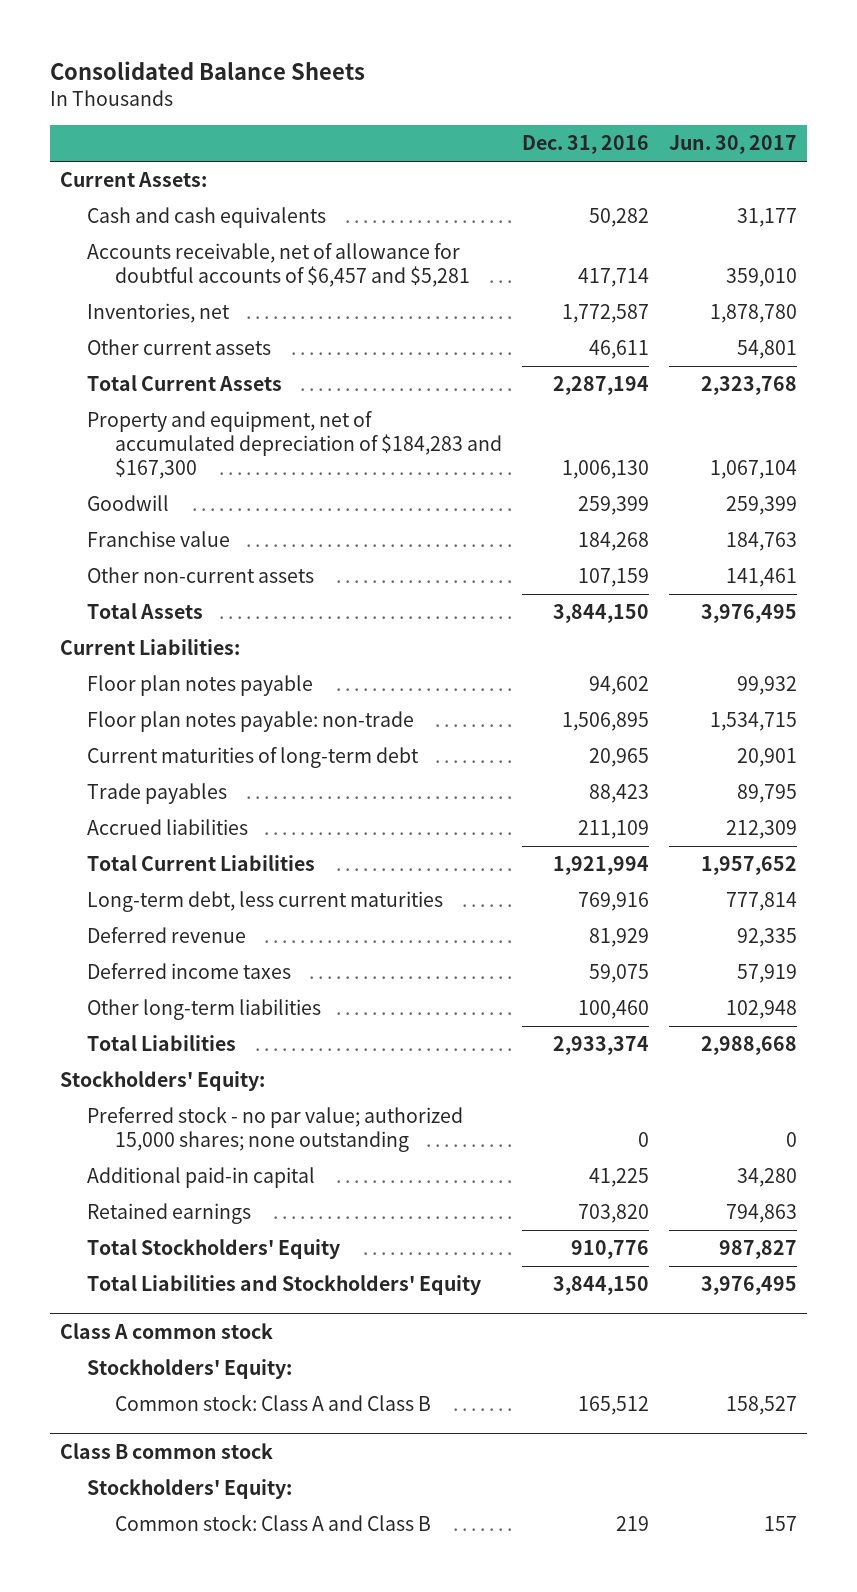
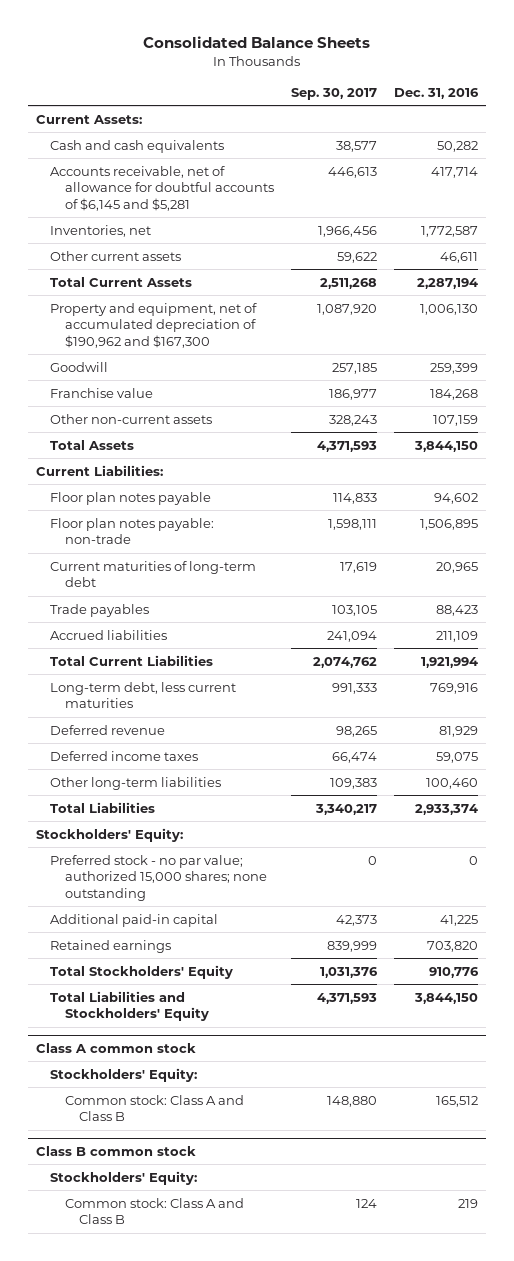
- | Dec. 31, 2016 | Jun. 30, 2017
+ | Sep. 30, 2017 | Dec. 31, 2016
- Accounts receivable, net of allowance for doubtful accounts of $6,457 and $5,281 | 417,714 | 359,010
+ Accounts receivable, net of allowance for doubtful accounts of $6,145 and $5,281 | 446,613 | 417,714
- Property and equipment, net of accumulated depreciation of $184,283 and $167,300 | 1,006,130 | 1,067,104
+ Property and equipment, net of accumulated depreciation of $190,962 and $167,300 | 1,087,920 | 1,006,130

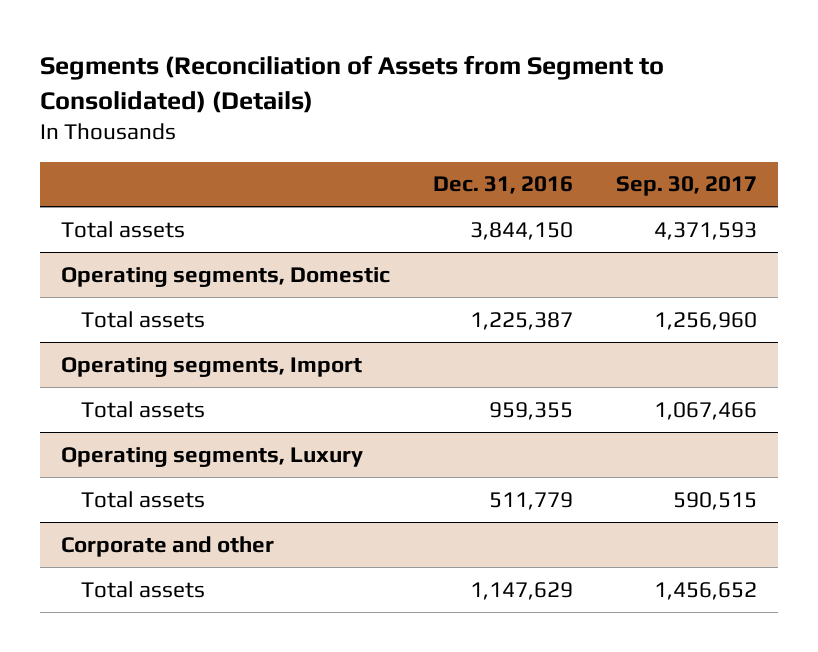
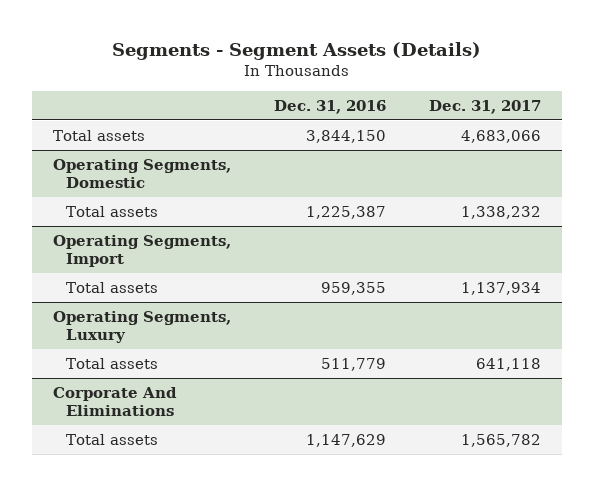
- Segments (Reconciliation of Assets from Segment to Consolidated) (Details)
+ Segments - Segment Assets (Details)
- | Dec. 31, 2016 | Sep. 30, 2017
+ | Dec. 31, 2016 | Dec. 31, 2017
- Operating segments, Domestic
+ Operating Segments, Domestic
- Operating segments, Import
+ Operating Segments, Import
- Operating segments, Luxury
+ Operating Segments, Luxury
- Corporate and other
+ Corporate And Eliminations

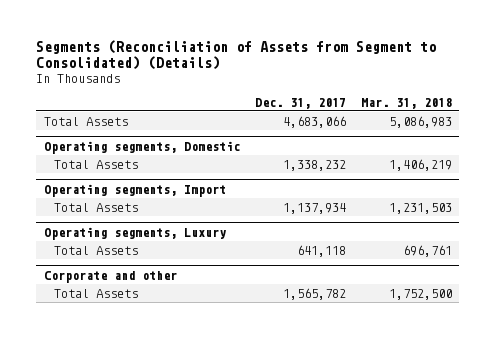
- Segments - Segment Assets (Details)
+ Segments (Reconciliation of Assets from Segment to Consolidated) (Details)
- | Dec. 31, 2016 | Dec. 31, 2017
+ | Dec. 31, 2017 | Mar. 31, 2018
- Total assets | 3,844,150 | 4,683,066
- Operating Segments, Domestic
- Total assets | 1,225,387 | 1,338,232
- Operating Segments, Import
- Total assets | 959,355 | 1,137,934
- Operating Segments, Luxury
- Total assets | 511,779 | 641,118
- Corporate And Eliminations
- Total assets | 1,147,629 | 1,565,782
+ Total Assets | 4,683,066 | 5,086,983
+ Operating segments, Domestic
+ Total Assets | 1,338,232 | 1,406,219
+ Operating segments, Import
+ Total Assets | 1,137,934 | 1,231,503
+ Operating segments, Luxury
+ Total Assets | 641,118 | 696,761
+ Corporate and other
+ Total Assets | 1,565,782 | 1,752,500

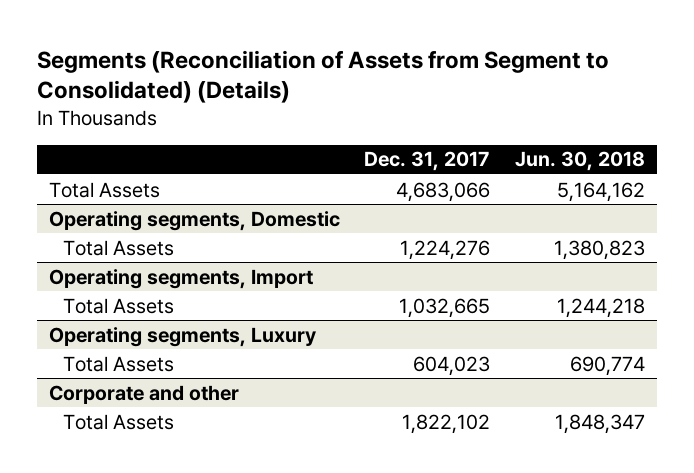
- | Dec. 31, 2017 | Mar. 31, 2018
+ | Dec. 31, 2017 | Jun. 30, 2018
@ Operating segments, Domestic
- Total Assets | 1,338,232 | 1,406,219
+ Total Assets | 1,224,276 | 1,380,823
@ Operating segments, Import
- Total Assets | 1,137,934 | 1,231,503
+ Total Assets | 1,032,665 | 1,244,218
@ Operating segments, Luxury
- Total Assets | 641,118 | 696,761
+ Total Assets | 604,023 | 690,774
@ Corporate and other
- Total Assets | 1,565,782 | 1,752,500
+ Total Assets | 1,822,102 | 1,848,347

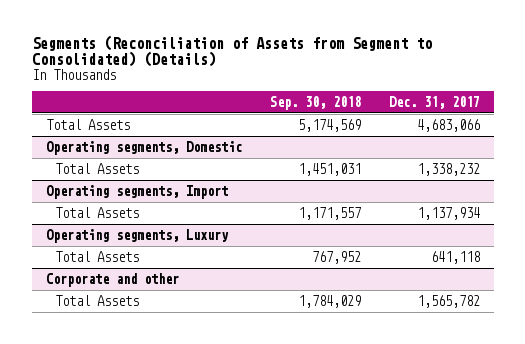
- | Dec. 31, 2017 | Jun. 30, 2018
+ | Sep. 30, 2018 | Dec. 31, 2017
@ Operating segments, Domestic
- Total Assets | 1,224,276 | 1,380,823
+ Total Assets | 1,451,031 | 1,338,232
@ Operating segments, Import
- Total Assets | 1,032,665 | 1,244,218
+ Total Assets | 1,171,557 | 1,137,934
@ Operating segments, Luxury
- Total Assets | 604,023 | 690,774
+ Total Assets | 767,952 | 641,118
@ Corporate and other
- Total Assets | 1,822,102 | 1,848,347
+ Total Assets | 1,784,029 | 1,565,782

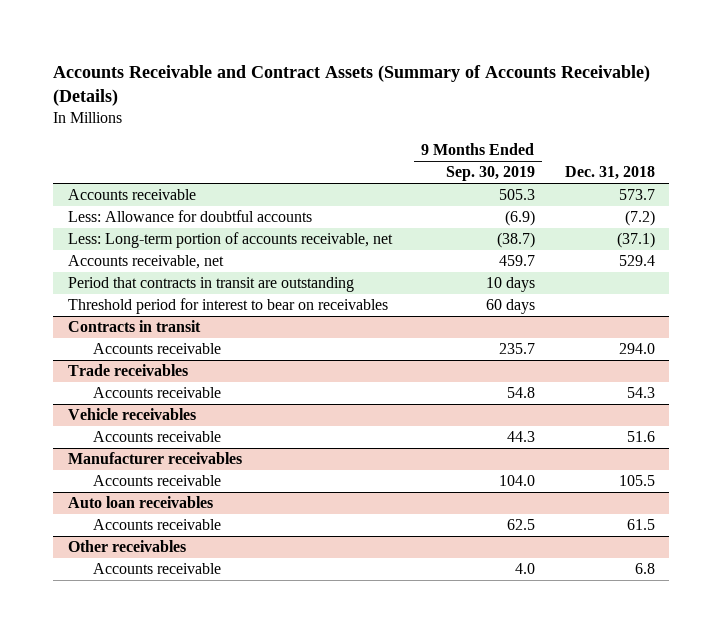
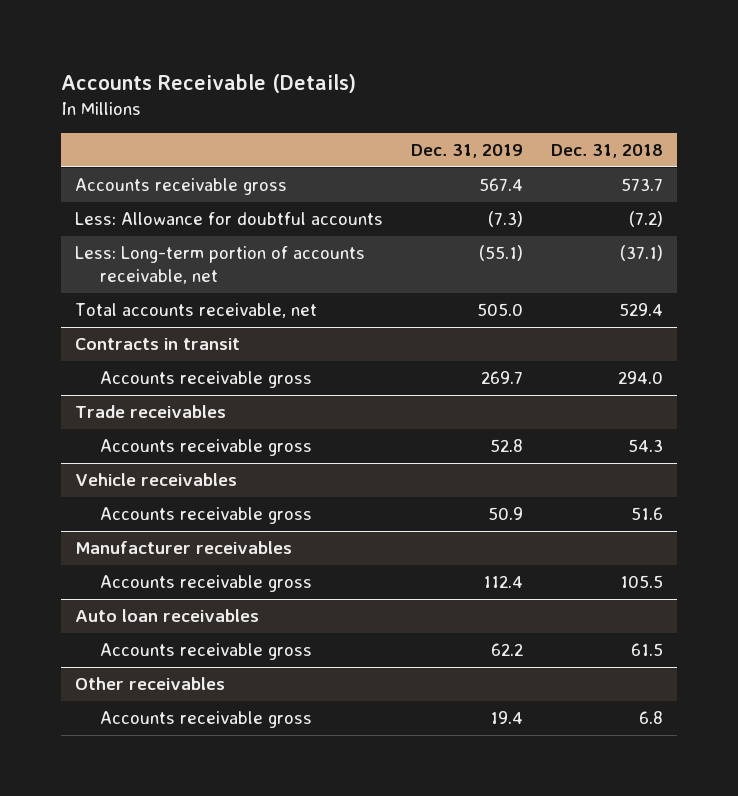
- Accounts Receivable and Contract Assets (Summary of Accounts Receivable) (Details)
+ Accounts Receivable (Details)
- | 9 Months Ended Sep. 30, 2019 | Dec. 31, 2018
+ | Dec. 31, 2019 | Dec. 31, 2018
- Accounts receivable | 505.3 | 573.7
+ Accounts receivable gross | 567.4 | 573.7
- Accounts receivable, net | 459.7 | 529.4
- Period that contracts in transit are outstanding | 10 days |
- Threshold period for interest to bear on receivables | 60 days |
+ Total accounts receivable, net | 505.0 | 529.4
@ Contracts in transit
- Accounts receivable | 235.7 | 294.0
+ Accounts receivable gross | 269.7 | 294.0
@ Trade receivables
- Accounts receivable | 54.8 | 54.3
+ Accounts receivable gross | 52.8 | 54.3
@ Vehicle receivables
- Accounts receivable | 44.3 | 51.6
+ Accounts receivable gross | 50.9 | 51.6
@ Manufacturer receivables
- Accounts receivable | 104.0 | 105.5
+ Accounts receivable gross | 112.4 | 105.5
@ Auto loan receivables
- Accounts receivable | 62.5 | 61.5
+ Accounts receivable gross | 62.2 | 61.5
@ Other receivables
- Accounts receivable | 4.0 | 6.8
+ Accounts receivable gross | 19.4 | 6.8

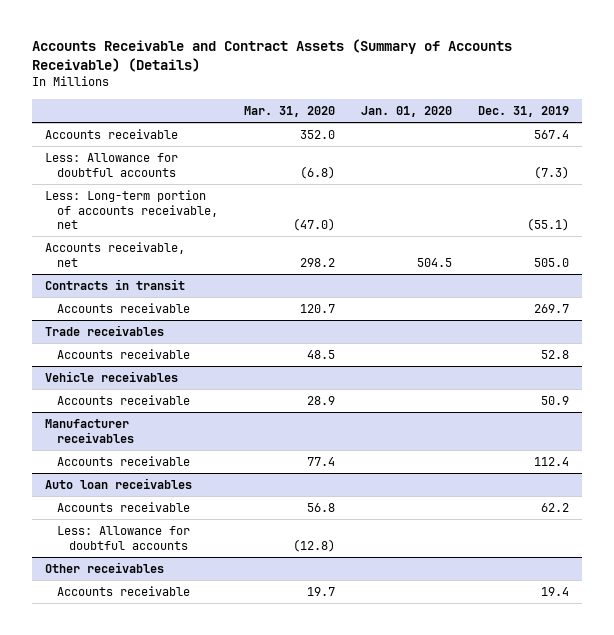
- Accounts Receivable (Details)
+ Accounts Receivable and Contract Assets (Summary of Accounts Receivable) (Details)
- | Dec. 31, 2019 | Dec. 31, 2018
+ | Mar. 31, 2020 | Jan. 01, 2020 | Dec. 31, 2019
- Accounts receivable gross | 567.4 | 573.7
+ Accounts receivable | 352.0 | | 567.4
- Total accounts receivable, net | 505.0 | 529.4
+ Accounts receivable, net | 298.2 | 504.5 | 505.0
@ Contracts in transit
- Accounts receivable gross | 269.7 | 294.0
+ Accounts receivable | 120.7 | | 269.7
@ Trade receivables
- Accounts receivable gross | 52.8 | 54.3
+ Accounts receivable | 48.5 | | 52.8
@ Vehicle receivables
- Accounts receivable gross | 50.9 | 51.6
+ Accounts receivable | 28.9 | | 50.9
@ Manufacturer receivables
- Accounts receivable gross | 112.4 | 105.5
+ Accounts receivable | 77.4 | | 112.4
@ Auto loan receivables
- Accounts receivable gross | 62.2 | 61.5
+ Accounts receivable | 56.8 | | 62.2
+ Less: Allowance for doubtful accounts | (12.8) | |
@ Other receivables
- Accounts receivable gross | 19.4 | 6.8
+ Accounts receivable | 19.7 | | 19.4

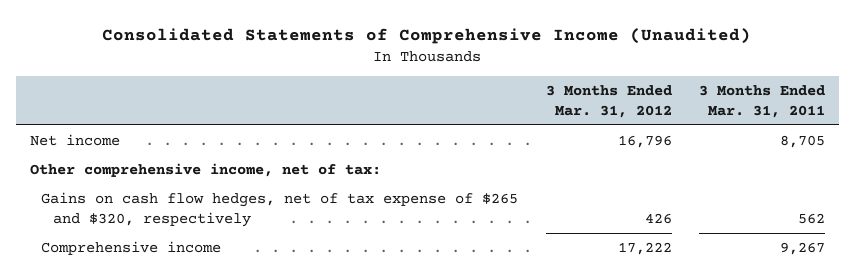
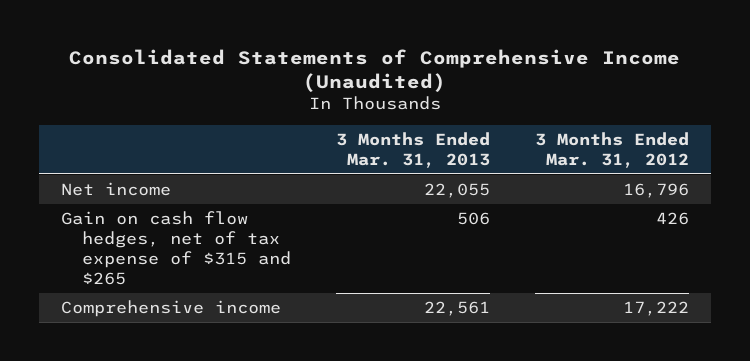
- | 3 Months Ended Mar. 31, 2012 | 3 Months Ended Mar. 31, 2011
+ | 3 Months Ended Mar. 31, 2013 | 3 Months Ended Mar. 31, 2012
- Other comprehensive income, net of tax:
- Gains on cash flow hedges, net of tax expense of $265 and $320, respectively | 426 | 562
+ Gain on cash flow hedges, net of tax expense of $315 and $265 | 506 | 426

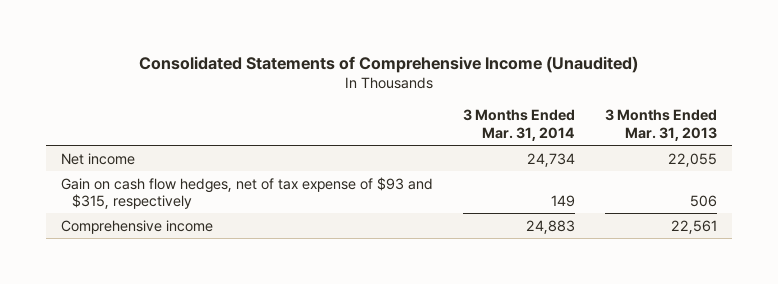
- | 3 Months Ended Mar. 31, 2013 | 3 Months Ended Mar. 31, 2012
+ | 3 Months Ended Mar. 31, 2014 | 3 Months Ended Mar. 31, 2013
- Gain on cash flow hedges, net of tax expense of $315 and $265 | 506 | 426
+ Gain on cash flow hedges, net of tax expense of $93 and $315, respectively | 149 | 506

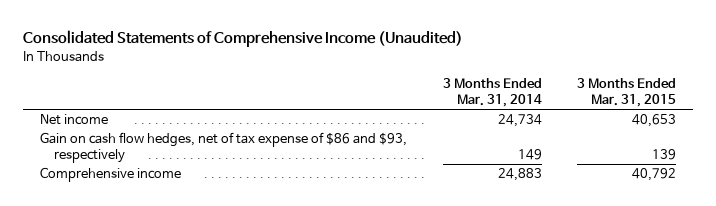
- | 3 Months Ended Mar. 31, 2014 | 3 Months Ended Mar. 31, 2013
+ | 3 Months Ended Mar. 31, 2014 | 3 Months Ended Mar. 31, 2015
- Gain on cash flow hedges, net of tax expense of $93 and $315, respectively | 149 | 506
+ Gain on cash flow hedges, net of tax expense of $86 and $93, respectively | 149 | 139

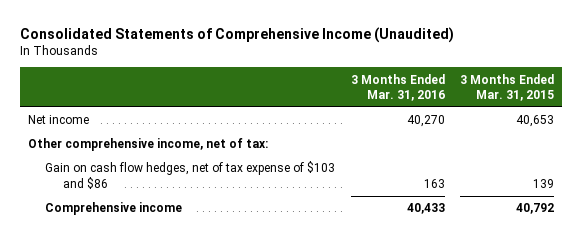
- | 3 Months Ended Mar. 31, 2014 | 3 Months Ended Mar. 31, 2015
+ | 3 Months Ended Mar. 31, 2016 | 3 Months Ended Mar. 31, 2015
- Gain on cash flow hedges, net of tax expense of $86 and $93, respectively | 149 | 139
+ Other comprehensive income, net of tax:
+ Gain on cash flow hedges, net of tax expense of $103 and $86 | 163 | 139

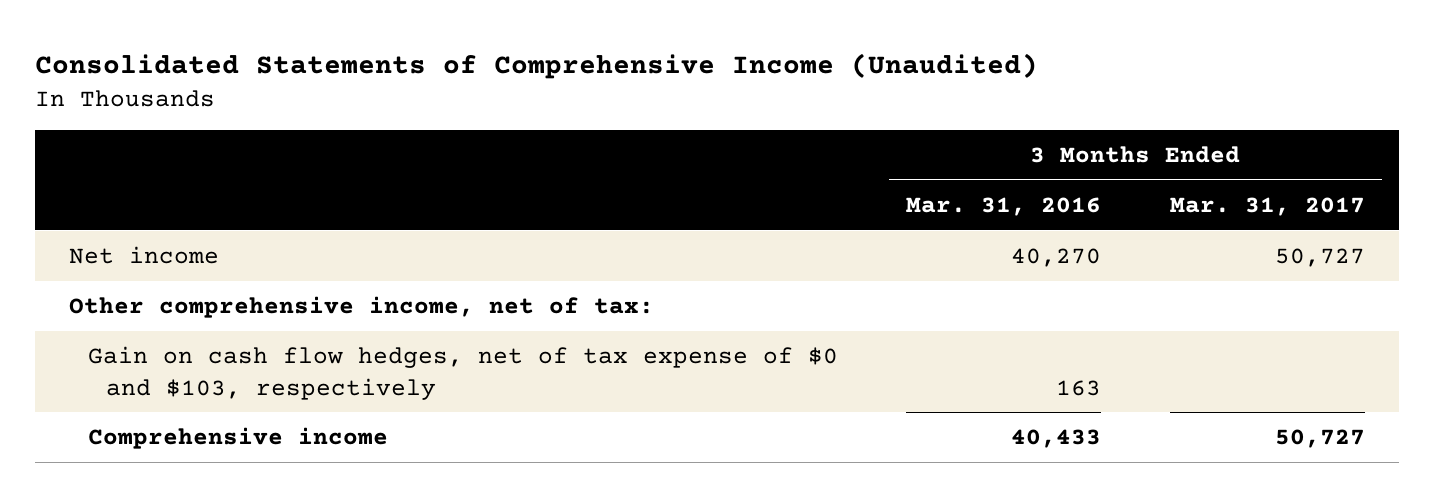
- | 3 Months Ended Mar. 31, 2016 | 3 Months Ended Mar. 31, 2015
+ | 3 Months Ended Mar. 31, 2016 | 3 Months Ended Mar. 31, 2017
- Gain on cash flow hedges, net of tax expense of $103 and $86 | 163 | 139
+ Gain on cash flow hedges, net of tax expense of $0 and $103, respectively | 163 |

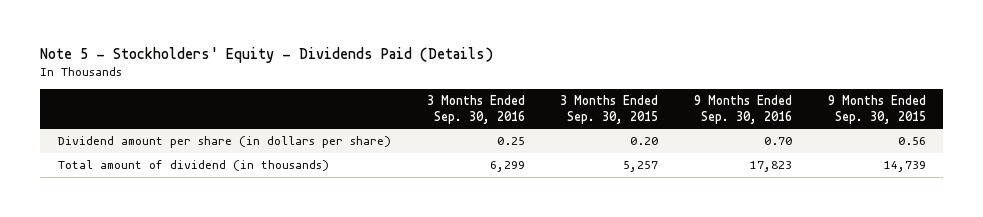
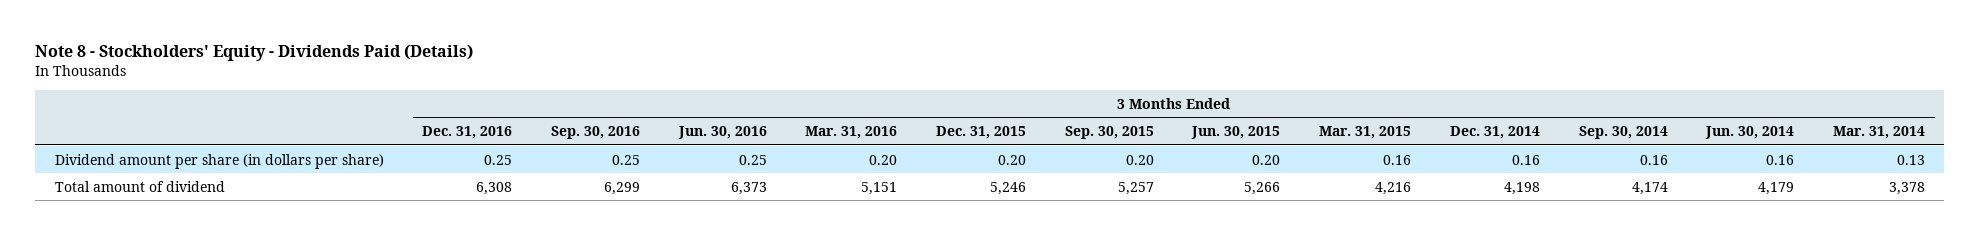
- Note 5 - Stockholders' Equity - Dividends Paid (Details)
+ Note 8 - Stockholders' Equity - Dividends Paid (Details)
- | 3 Months Ended Sep. 30, 2016 | 3 Months Ended Sep. 30, 2015 | 9 Months Ended Sep. 30, 2016 | 9 Months Ended Sep. 30, 2015
+ | 3 Months Ended Dec. 31, 2016 | 3 Months Ended Sep. 30, 2016 | 3 Months Ended Jun. 30, 2016 | 3 Months Ended Mar. 31, 2016 | 3 Months Ended Dec. 31, 2015 | 3 Months Ended Sep. 30, 2015 | 3 Months Ended Jun. 30, 2015 | 3 Months Ended Mar. 31, 2015 | 3 Months Ended Dec. 31, 2014 | 3 Months Ended Sep. 30, 2014 | 3 Months Ended Jun. 30, 2014 | 3 Months Ended Mar. 31, 2014
- Total amount of dividend (in thousands) | 6,299 | 5,257 | 17,823 | 14,739
+ Total amount of dividend | 6,308 | 6,299 | 6,373 | 5,151 | 5,246 | 5,257 | 5,266 | 4,216 | 4,198 | 4,174 | 4,179 | 3,378

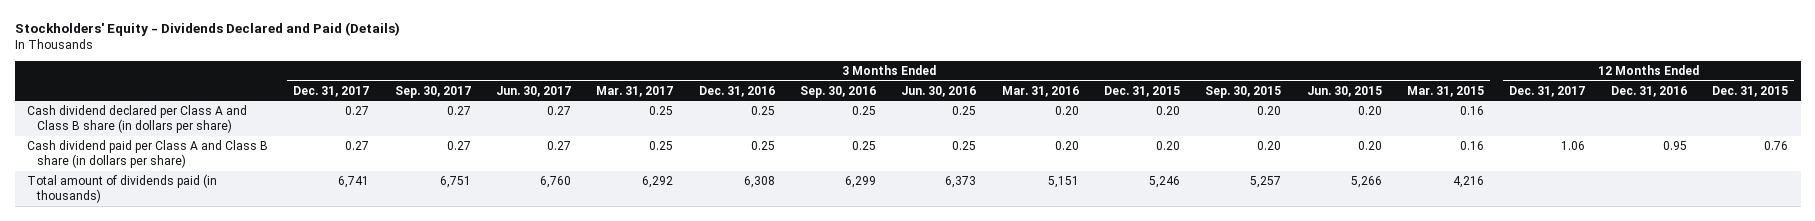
- Note 8 - Stockholders' Equity - Dividends Paid (Details)
+ Stockholders' Equity - Dividends Declared and Paid (Details)
- | 3 Months Ended Dec. 31, 2016 | 3 Months Ended Sep. 30, 2016 | 3 Months Ended Jun. 30, 2016 | 3 Months Ended Mar. 31, 2016 | 3 Months Ended Dec. 31, 2015 | 3 Months Ended Sep. 30, 2015 | 3 Months Ended Jun. 30, 2015 | 3 Months Ended Mar. 31, 2015 | 3 Months Ended Dec. 31, 2014 | 3 Months Ended Sep. 30, 2014 | 3 Months Ended Jun. 30, 2014 | 3 Months Ended Mar. 31, 2014
+ | 3 Months Ended Dec. 31, 2017 | 3 Months Ended Sep. 30, 2017 | 3 Months Ended Jun. 30, 2017 | 3 Months Ended Mar. 31, 2017 | 3 Months Ended Dec. 31, 2016 | 3 Months Ended Sep. 30, 2016 | 3 Months Ended Jun. 30, 2016 | 3 Months Ended Mar. 31, 2016 | 3 Months Ended Dec. 31, 2015 | 3 Months Ended Sep. 30, 2015 | 3 Months Ended Jun. 30, 2015 | 3 Months Ended Mar. 31, 2015 | 12 Months Ended Dec. 31, 2017 | 12 Months Ended Dec. 31, 2016 | 12 Months Ended Dec. 31, 2015
- Dividend amount per share (in dollars per share) | 0.25 | 0.25 | 0.25 | 0.20 | 0.20 | 0.20 | 0.20 | 0.16 | 0.16 | 0.16 | 0.16 | 0.13
- Total amount of dividend | 6,308 | 6,299 | 6,373 | 5,151 | 5,246 | 5,257 | 5,266 | 4,216 | 4,198 | 4,174 | 4,179 | 3,378
+ Cash dividend declared per Class A and Class B share (in dollars per share) | 0.27 | 0.27 | 0.27 | 0.25 | 0.25 | 0.25 | 0.25 | 0.20 | 0.20 | 0.20 | 0.20 | 0.16 | | |
+ Cash dividend paid per Class A and Class B share (in dollars per share) | 0.27 | 0.27 | 0.27 | 0.25 | 0.25 | 0.25 | 0.25 | 0.20 | 0.20 | 0.20 | 0.20 | 0.16 | 1.06 | 0.95 | 0.76
+ Total amount of dividends paid (in thousands) | 6,741 | 6,751 | 6,760 | 6,292 | 6,308 | 6,299 | 6,373 | 5,151 | 5,246 | 5,257 | 5,266 | 4,216 | | |

